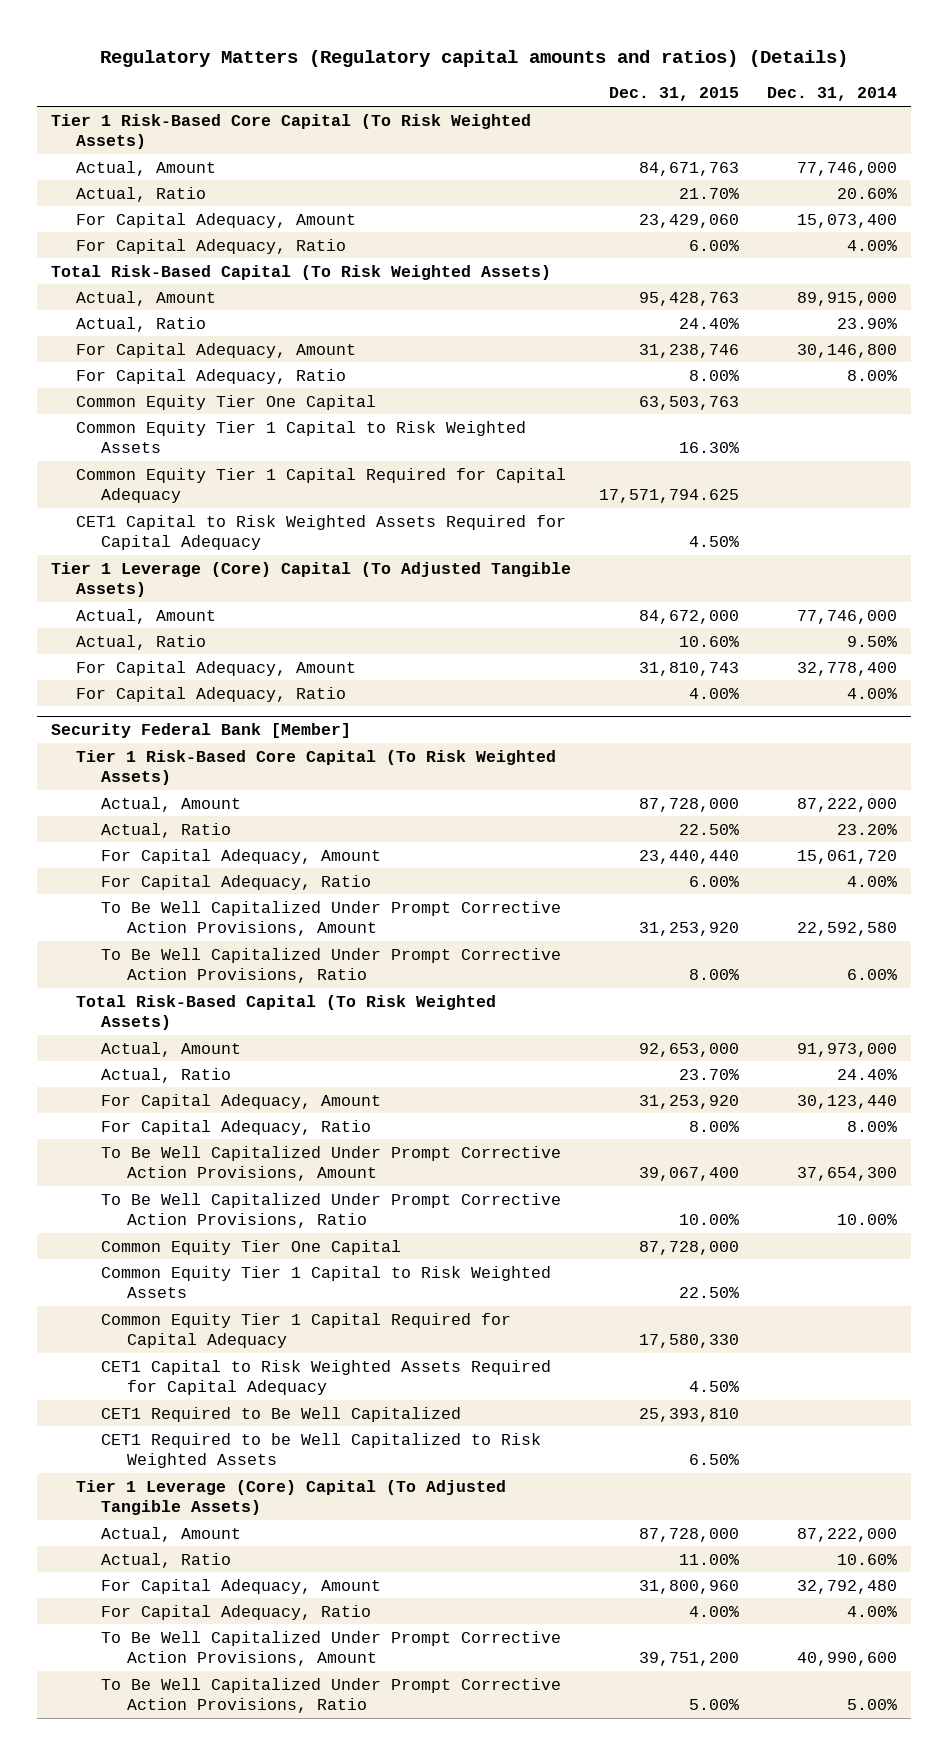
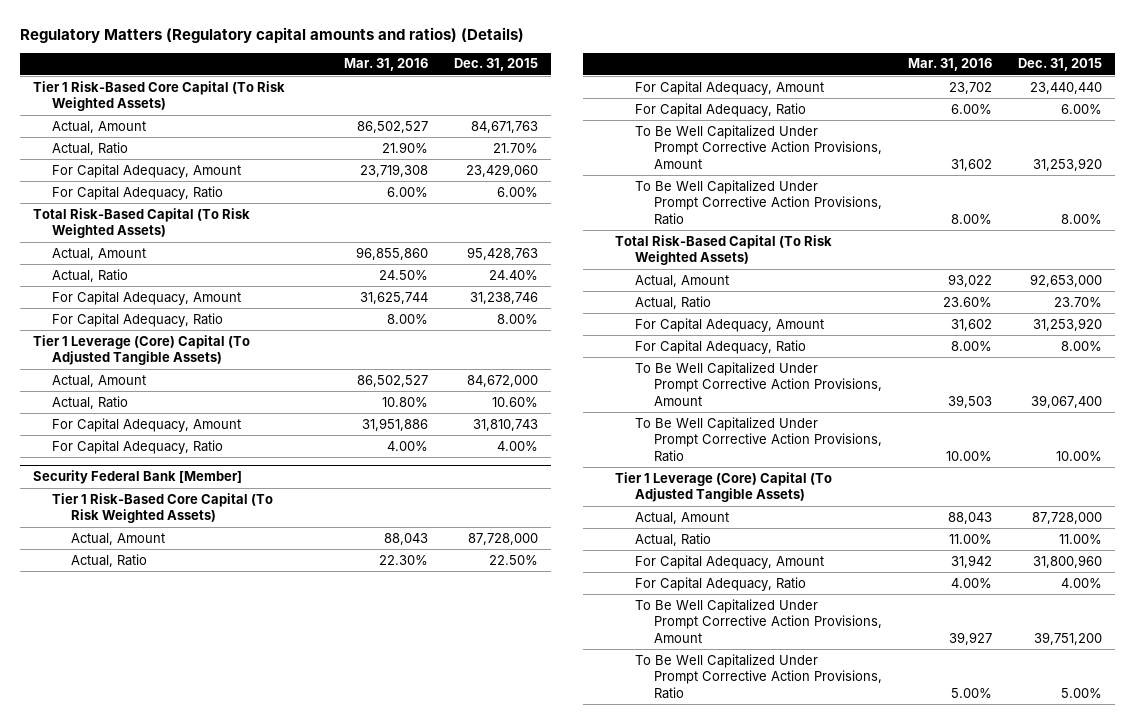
- | Dec. 31, 2015 | Dec. 31, 2014
+ | Mar. 31, 2016 | Dec. 31, 2015
- Common Equity Tier One Capital | 63,503,763 |
- Common Equity Tier 1 Capital to Risk Weighted Assets | 16.30% |
- Common Equity Tier 1 Capital Required for Capital Adequacy | 17,571,794.625 |
- CET1 Capital to Risk Weighted Assets Required for Capital Adequacy | 4.50% |
@ Security Federal Bank [Member]
- Common Equity Tier One Capital | 87,728,000 |
- Common Equity Tier 1 Capital to Risk Weighted Assets | 22.50% |
- Common Equity Tier 1 Capital Required for Capital Adequacy | 17,580,330 |
- CET1 Capital to Risk Weighted Assets Required for Capital Adequacy | 4.50% |
- CET1 Required to Be Well Capitalized | 25,393,810 |
- CET1 Required to be Well Capitalized to Risk Weighted Assets | 6.50% |

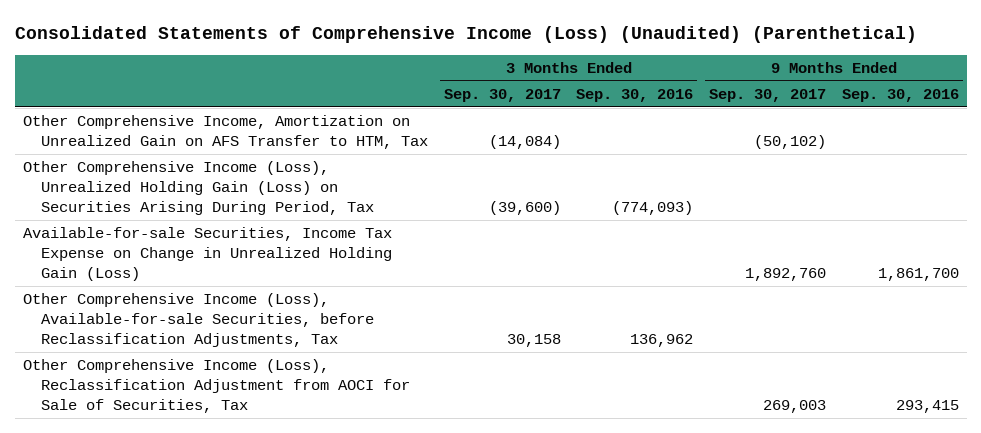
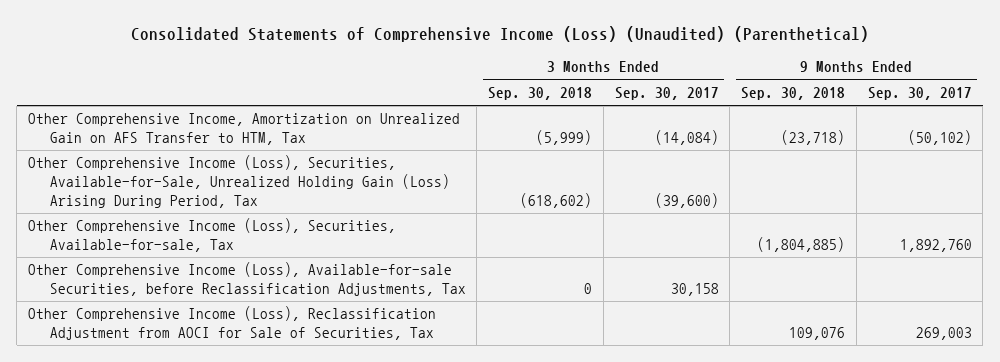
- | 3 Months Ended Sep. 30, 2017 | 3 Months Ended Sep. 30, 2016 | 9 Months Ended Sep. 30, 2017 | 9 Months Ended Sep. 30, 2016
+ | 3 Months Ended Sep. 30, 2018 | 3 Months Ended Sep. 30, 2017 | 9 Months Ended Sep. 30, 2018 | 9 Months Ended Sep. 30, 2017
- Other Comprehensive Income (Loss), Unrealized Holding Gain (Loss) on Securities Arising During Period, Tax | (39,600) | (774,093) | |
- Available-for-sale Securities, Income Tax Expense on Change in Unrealized Holding Gain (Loss) | | | 1,892,760 | 1,861,700
+ Other Comprehensive Income (Loss), Securities, Available-for-Sale, Unrealized Holding Gain (Loss) Arising During Period, Tax | (618,602) | (39,600) | |
+ Other Comprehensive Income (Loss), Securities, Available-for-sale, Tax | | | (1,804,885) | 1,892,760

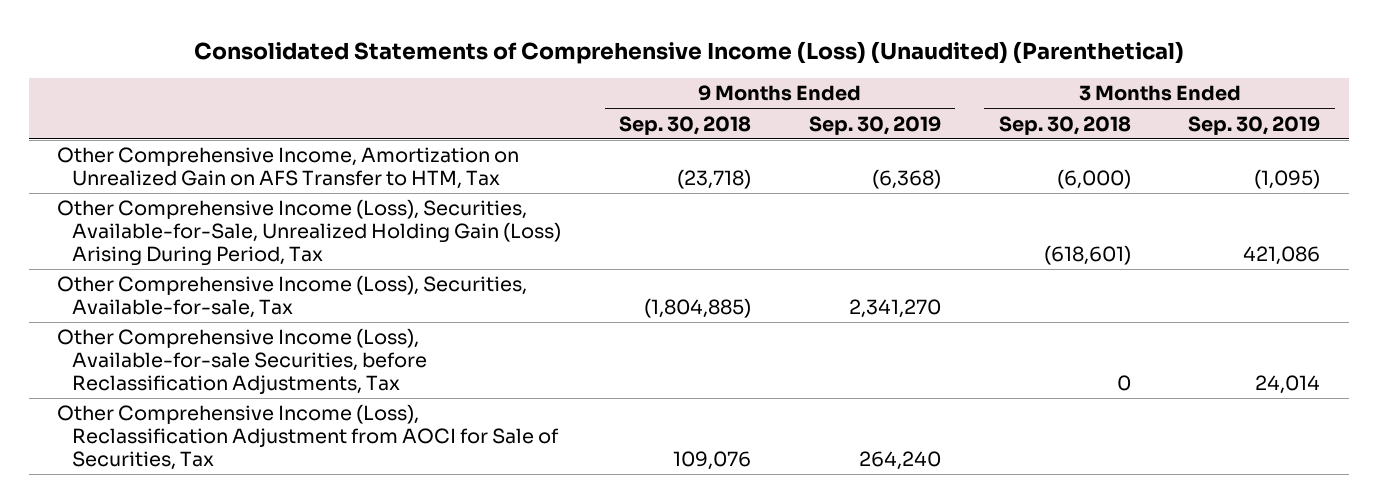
- | 3 Months Ended Sep. 30, 2018 | 3 Months Ended Sep. 30, 2017 | 9 Months Ended Sep. 30, 2018 | 9 Months Ended Sep. 30, 2017
+ | 9 Months Ended Sep. 30, 2018 | 9 Months Ended Sep. 30, 2019 | 3 Months Ended Sep. 30, 2018 | 3 Months Ended Sep. 30, 2019
- Other Comprehensive Income, Amortization on Unrealized Gain on AFS Transfer to HTM, Tax | (5,999) | (14,084) | (23,718) | (50,102)
- Other Comprehensive Income (Loss), Securities, Available-for-Sale, Unrealized Holding Gain (Loss) Arising During Period, Tax | (618,602) | (39,600) | |
+ Other Comprehensive Income, Amortization on Unrealized Gain on AFS Transfer to HTM, Tax | (23,718) | (6,368) | (6,000) | (1,095)
+ Other Comprehensive Income (Loss), Securities, Available-for-Sale, Unrealized Holding Gain (Loss) Arising During Period, Tax | | | (618,601) | 421,086

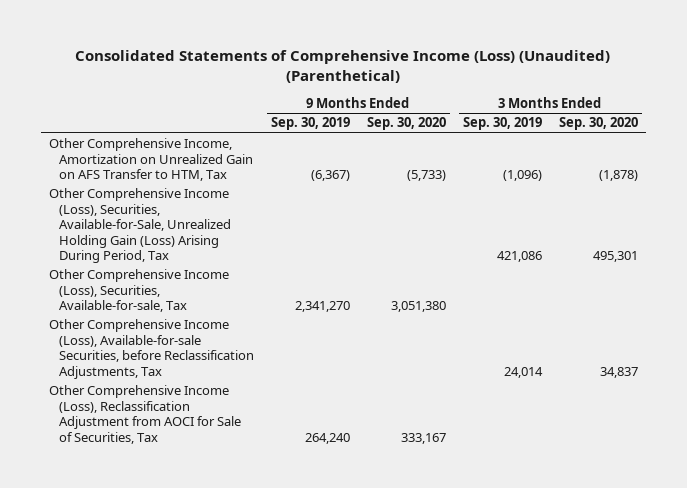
- | 9 Months Ended Sep. 30, 2018 | 9 Months Ended Sep. 30, 2019 | 3 Months Ended Sep. 30, 2018 | 3 Months Ended Sep. 30, 2019
+ | 9 Months Ended Sep. 30, 2019 | 9 Months Ended Sep. 30, 2020 | 3 Months Ended Sep. 30, 2019 | 3 Months Ended Sep. 30, 2020
- Other Comprehensive Income, Amortization on Unrealized Gain on AFS Transfer to HTM, Tax | (23,718) | (6,368) | (6,000) | (1,095)
+ Other Comprehensive Income, Amortization on Unrealized Gain on AFS Transfer to HTM, Tax | (6,367) | (5,733) | (1,096) | (1,878)

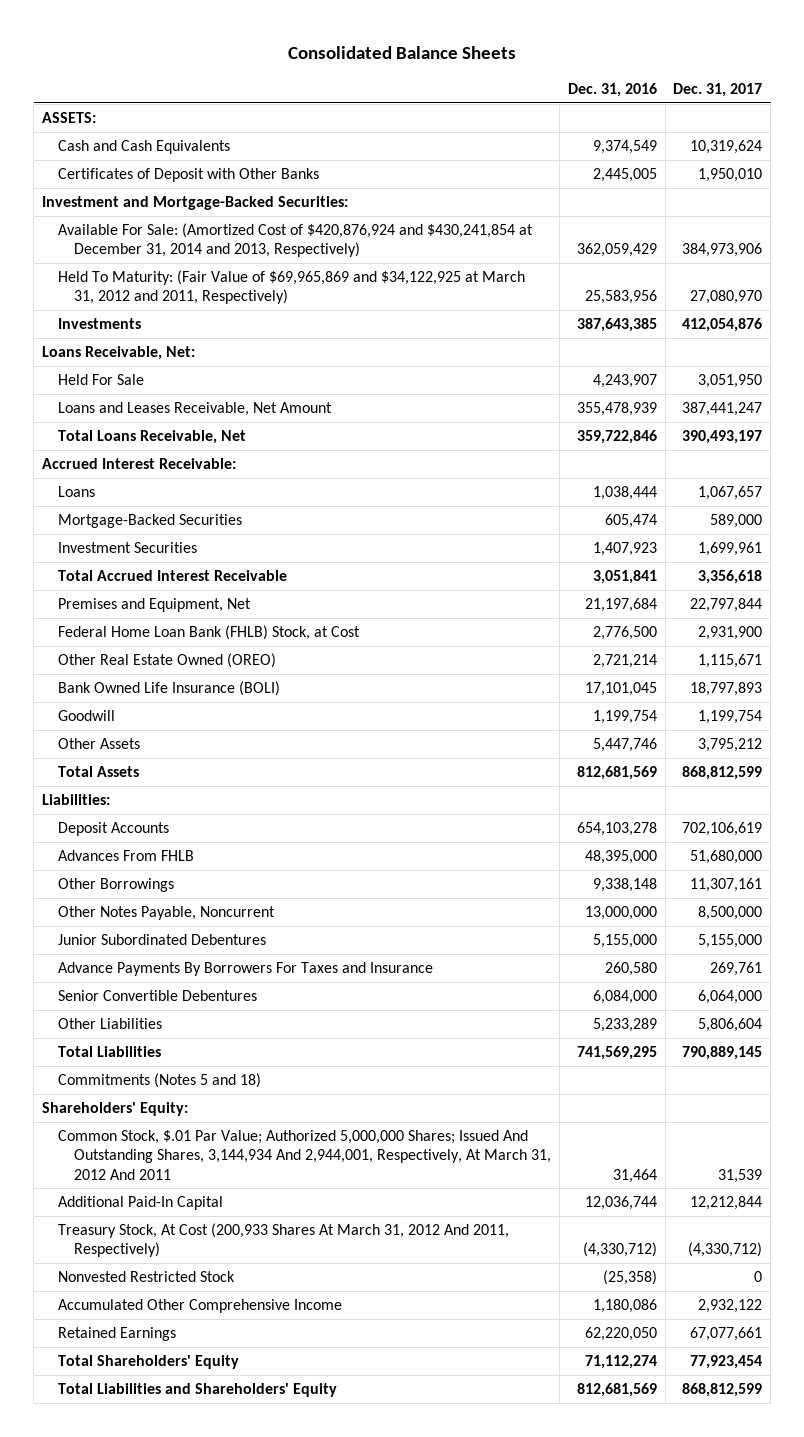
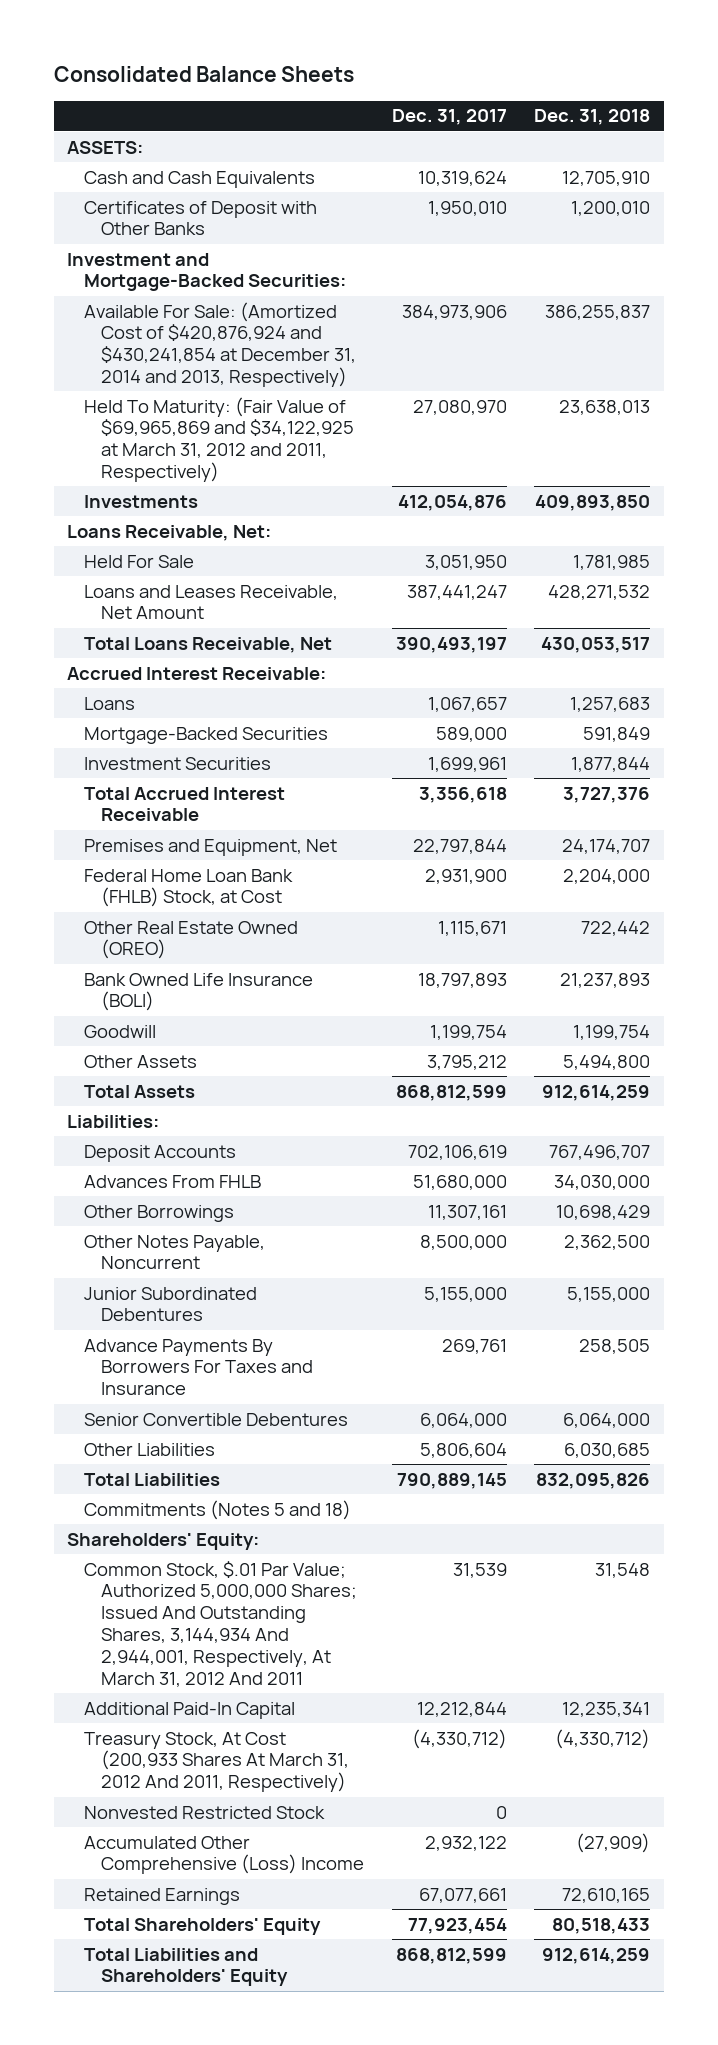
- | Dec. 31, 2016 | Dec. 31, 2017
+ | Dec. 31, 2017 | Dec. 31, 2018
- Accumulated Other Comprehensive Income | 1,180,086 | 2,932,122
+ Accumulated Other Comprehensive (Loss) Income | 2,932,122 | (27,909)

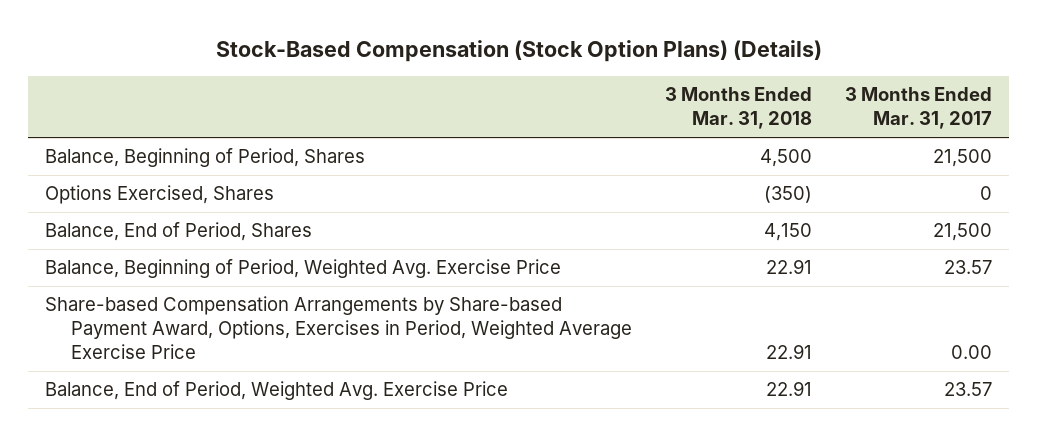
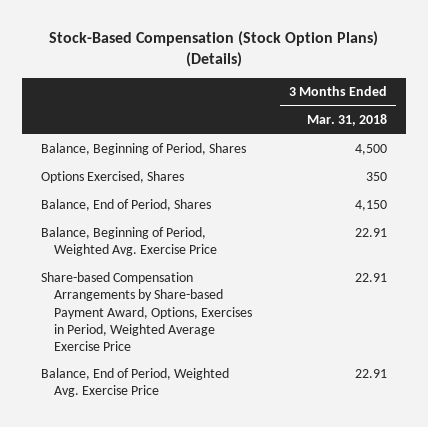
- | 3 Months Ended Mar. 31, 2018 | 3 Months Ended Mar. 31, 2017
+ | 3 Months Ended Mar. 31, 2018
- Options Exercised, Shares | (350) | 0
+ Options Exercised, Shares | 350

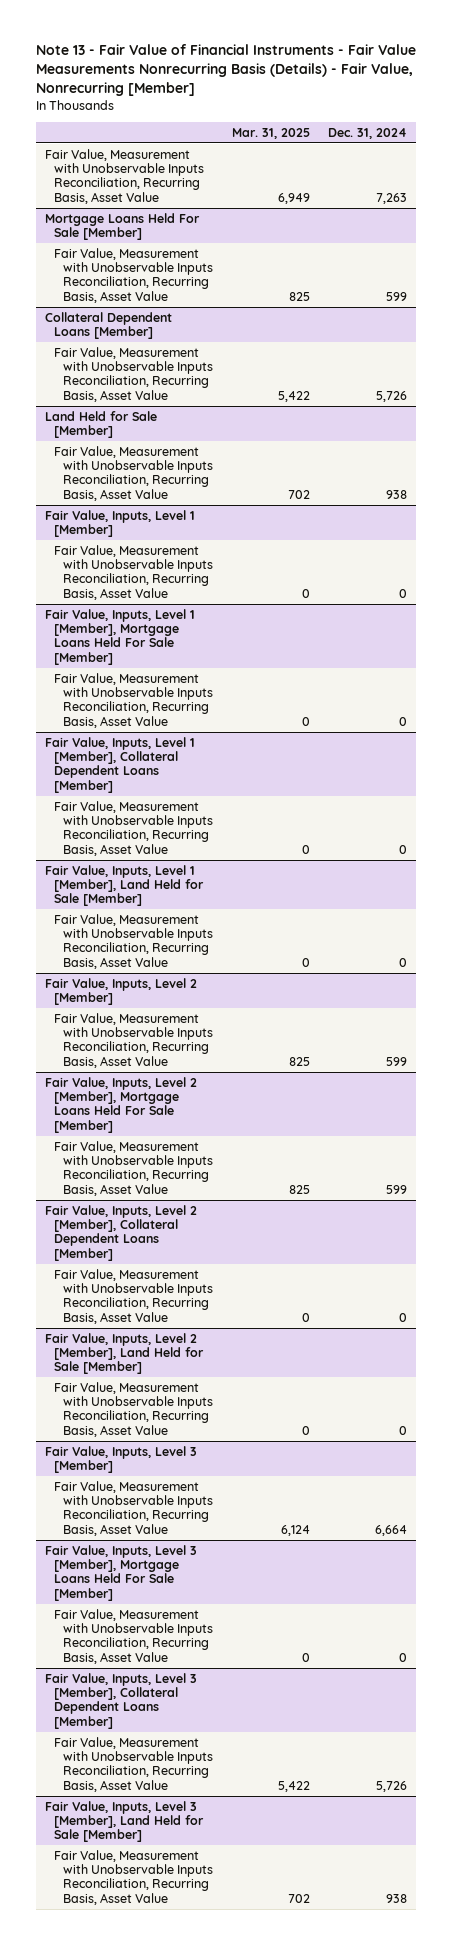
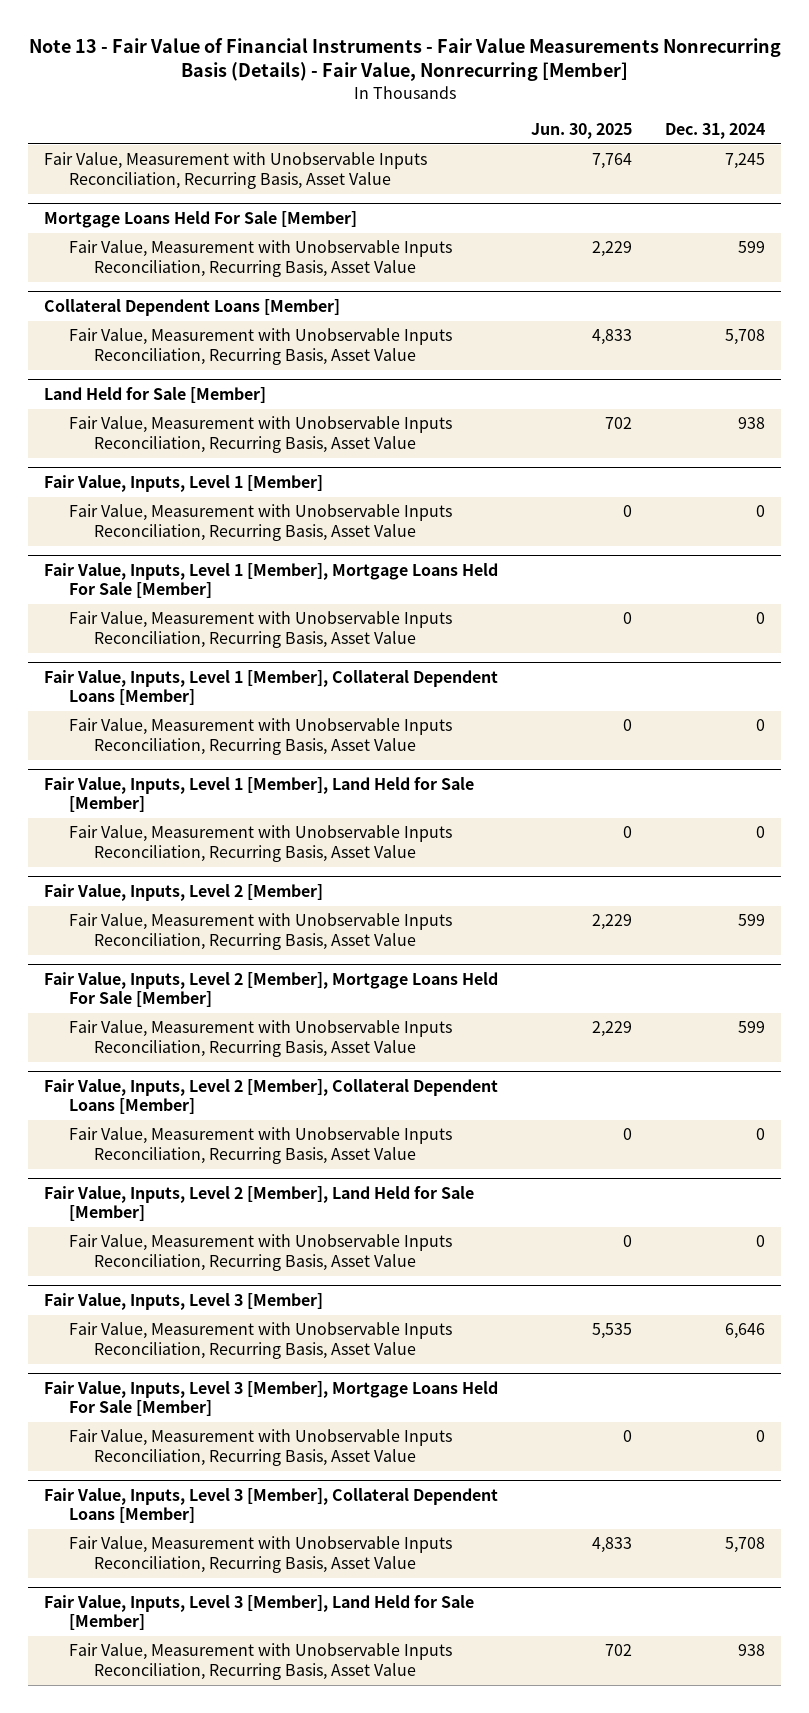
- | Mar. 31, 2025 | Dec. 31, 2024
+ | Jun. 30, 2025 | Dec. 31, 2024
- Fair Value, Measurement with Unobservable Inputs Reconciliation, Recurring Basis, Asset Value | 6,949 | 7,263
+ Fair Value, Measurement with Unobservable Inputs Reconciliation, Recurring Basis, Asset Value | 7,764 | 7,245
@ Collateral Dependent Loans [Member]
- Fair Value, Measurement with Unobservable Inputs Reconciliation, Recurring Basis, Asset Value | 5,422 | 5,726
+ Fair Value, Measurement with Unobservable Inputs Reconciliation, Recurring Basis, Asset Value | 4,833 | 5,708
@ Fair Value, Inputs, Level 3 [Member]
- Fair Value, Measurement with Unobservable Inputs Reconciliation, Recurring Basis, Asset Value | 6,124 | 6,664
+ Fair Value, Measurement with Unobservable Inputs Reconciliation, Recurring Basis, Asset Value | 5,535 | 6,646
@ Fair Value, Inputs, Level 3 [Member], Collateral Dependent Loans [Member]
- Fair Value, Measurement with Unobservable Inputs Reconciliation, Recurring Basis, Asset Value | 5,422 | 5,726
+ Fair Value, Measurement with Unobservable Inputs Reconciliation, Recurring Basis, Asset Value | 4,833 | 5,708

